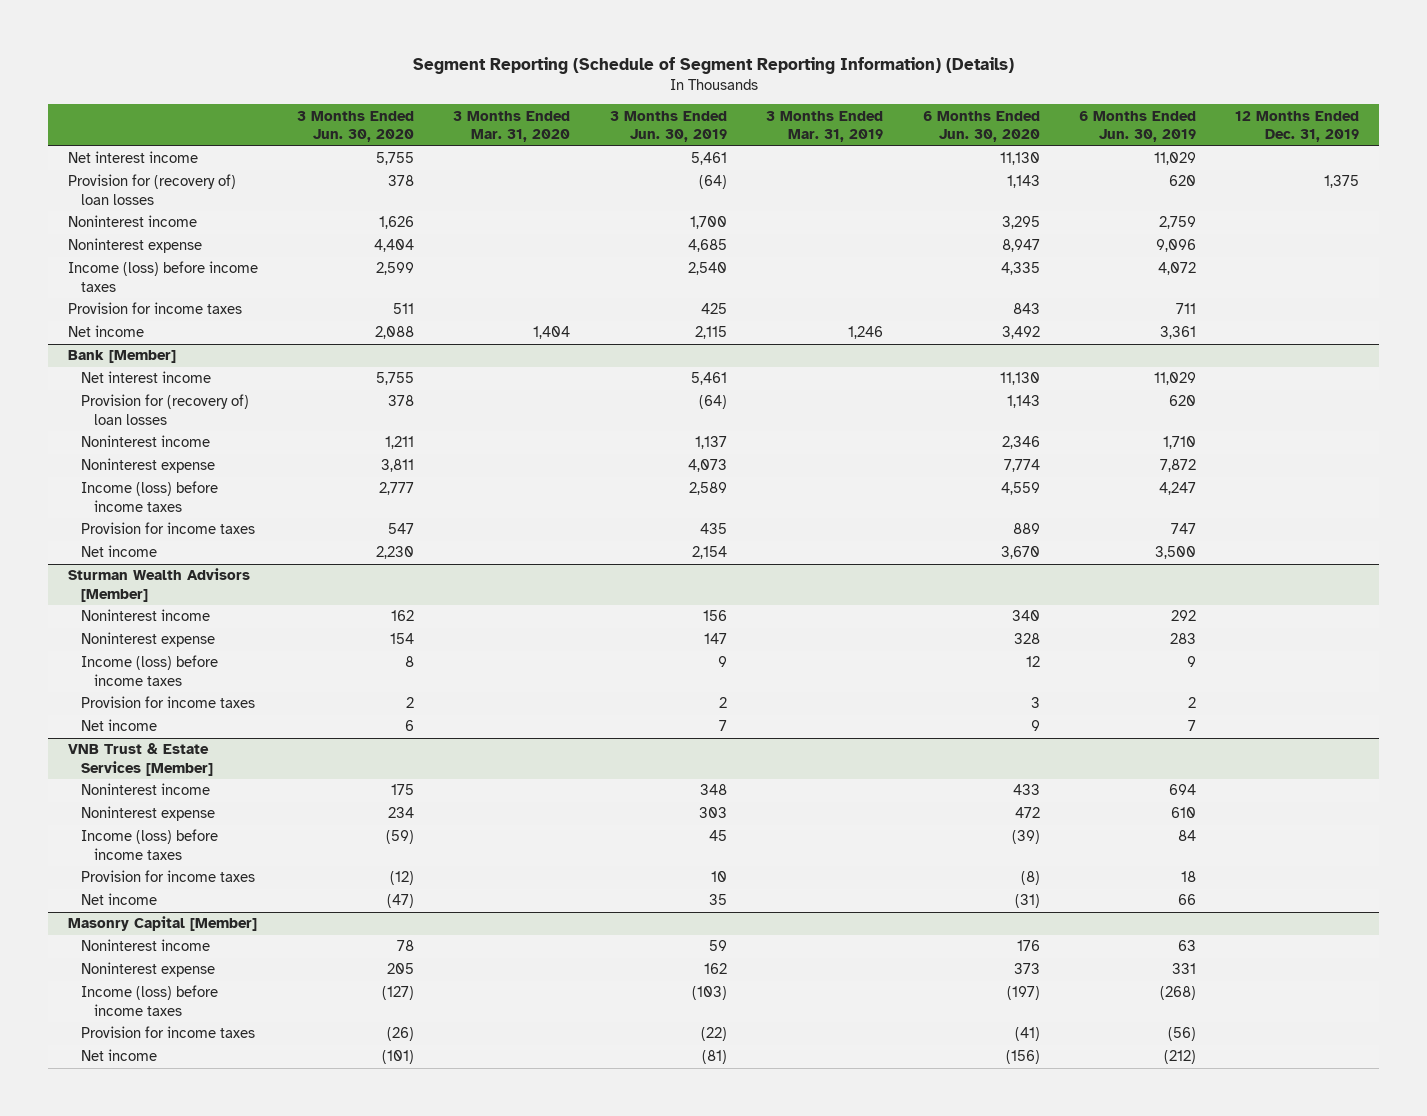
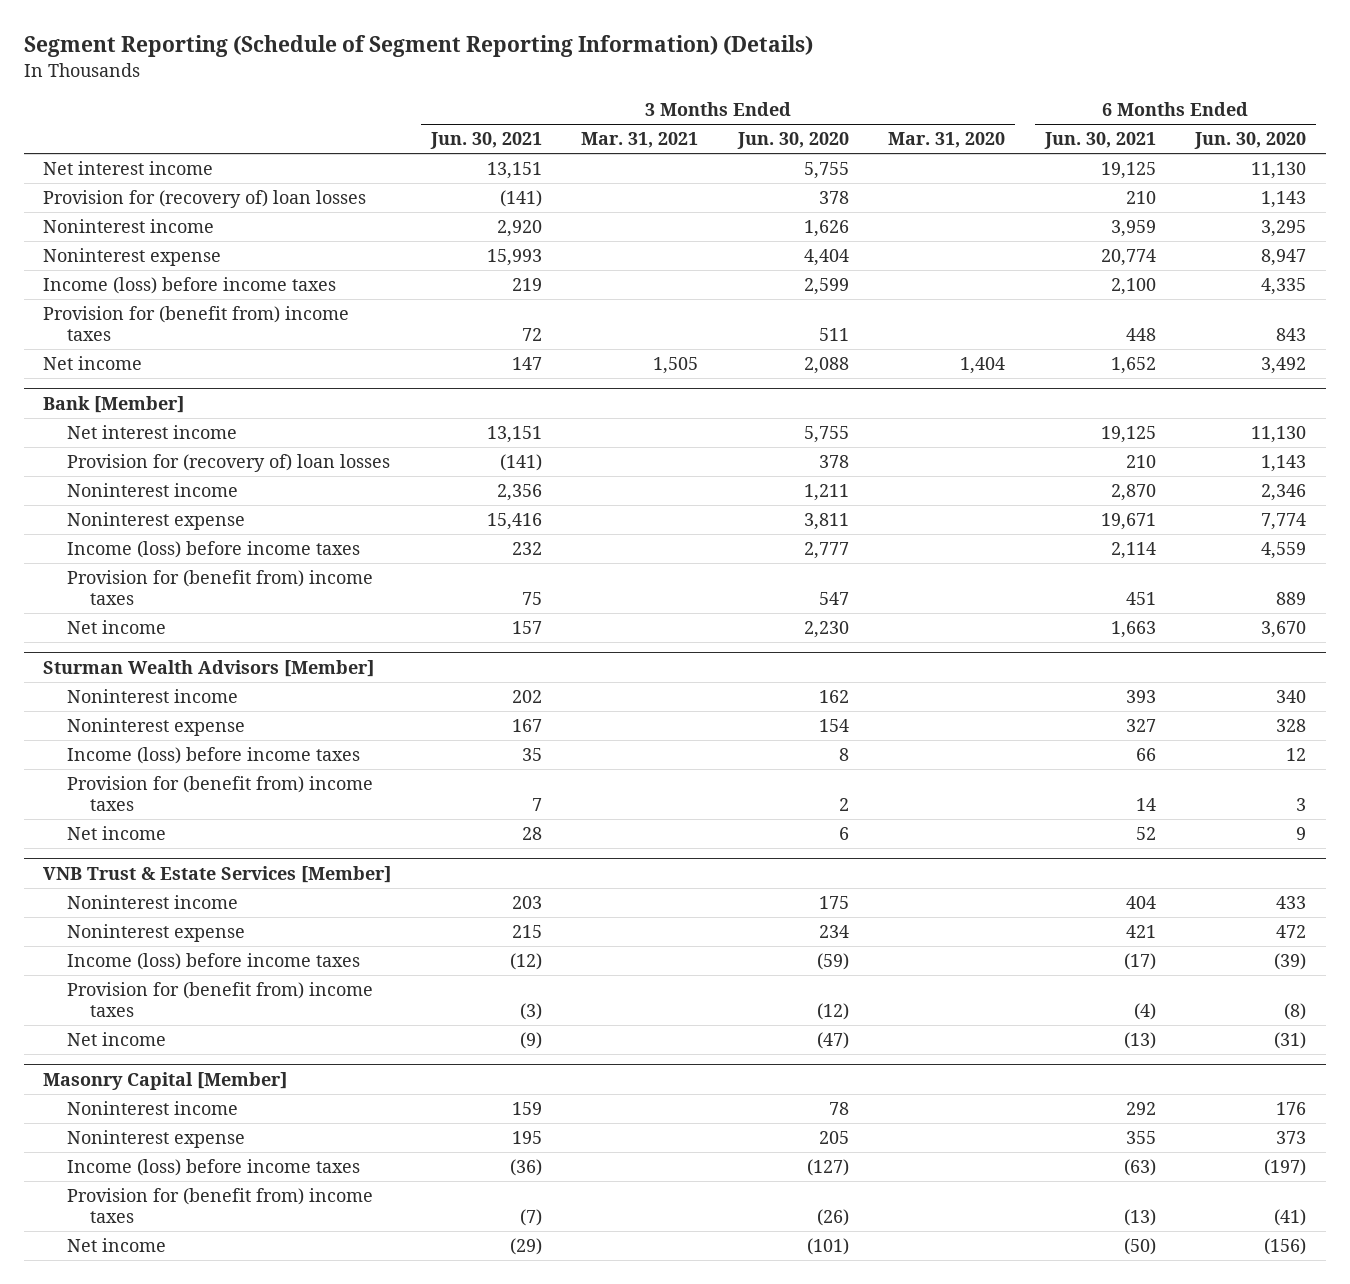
- | 3 Months Ended Jun. 30, 2020 | 3 Months Ended Mar. 31, 2020 | 3 Months Ended Jun. 30, 2019 | 3 Months Ended Mar. 31, 2019 | 6 Months Ended Jun. 30, 2020 | 6 Months Ended Jun. 30, 2019 | 12 Months Ended Dec. 31, 2019
+ | 3 Months Ended Jun. 30, 2021 | 3 Months Ended Mar. 31, 2021 | 3 Months Ended Jun. 30, 2020 | 3 Months Ended Mar. 31, 2020 | 6 Months Ended Jun. 30, 2021 | 6 Months Ended Jun. 30, 2020
- Provision for income taxes | 511 | | 425 | | 843 | 711 |
+ Provision for (benefit from) income taxes | 72 | | 511 | | 448 | 843
@ Bank [Member]
- Provision for income taxes | 547 | | 435 | | 889 | 747 |
+ Provision for (benefit from) income taxes | 75 | | 547 | | 451 | 889
@ Sturman Wealth Advisors [Member]
- Provision for income taxes | 2 | | 2 | | 3 | 2 |
+ Provision for (benefit from) income taxes | 7 | | 2 | | 14 | 3
@ VNB Trust & Estate Services [Member]
- Provision for income taxes | (12) | | 10 | | (8) | 18 |
+ Provision for (benefit from) income taxes | (3) | | (12) | | (4) | (8)
@ Masonry Capital [Member]
- Provision for income taxes | (26) | | (22) | | (41) | (56) |
+ Provision for (benefit from) income taxes | (7) | | (26) | | (13) | (41)

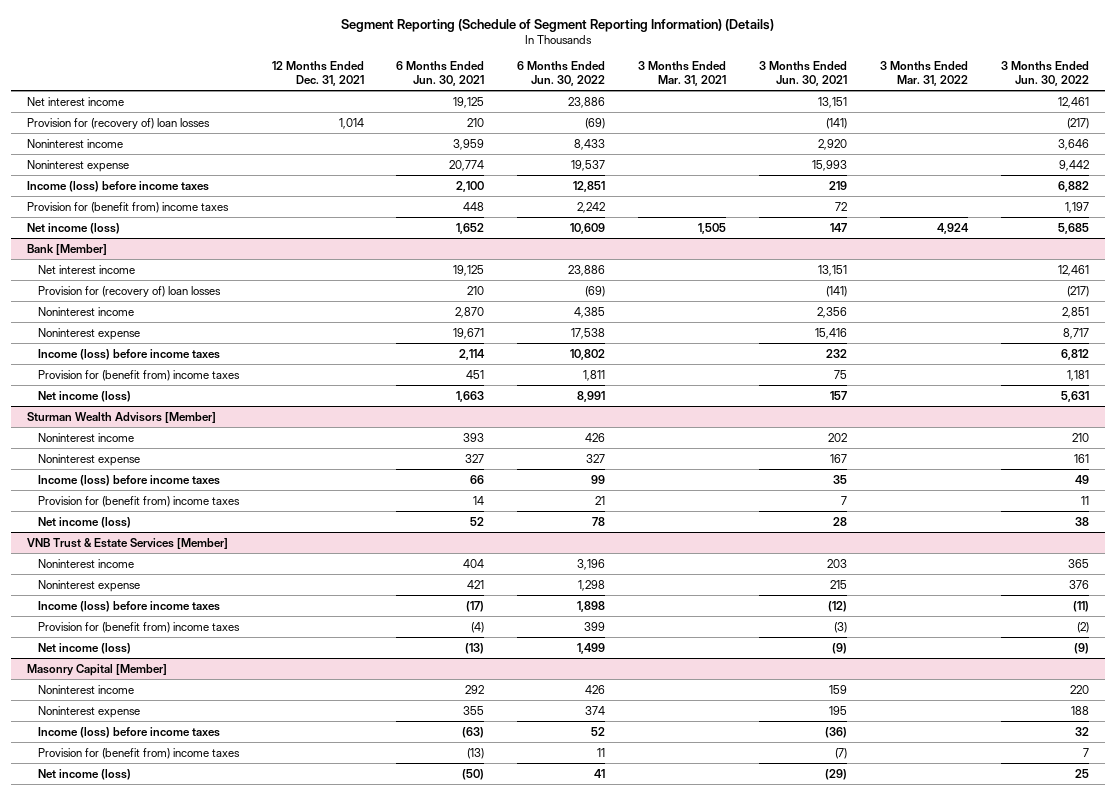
- | 3 Months Ended Jun. 30, 2021 | 3 Months Ended Mar. 31, 2021 | 3 Months Ended Jun. 30, 2020 | 3 Months Ended Mar. 31, 2020 | 6 Months Ended Jun. 30, 2021 | 6 Months Ended Jun. 30, 2020
+ | 12 Months Ended Dec. 31, 2021 | 6 Months Ended Jun. 30, 2021 | 6 Months Ended Jun. 30, 2022 | 3 Months Ended Mar. 31, 2021 | 3 Months Ended Jun. 30, 2021 | 3 Months Ended Mar. 31, 2022 | 3 Months Ended Jun. 30, 2022
- Net income | 147 | 1,505 | 2,088 | 1,404 | 1,652 | 3,492
+ Net income (loss) | | 1,652 | 10,609 | 1,505 | 147 | 4,924 | 5,685
@ Bank [Member]
- Net income | 157 | | 2,230 | | 1,663 | 3,670
+ Net income (loss) | | 1,663 | 8,991 | | 157 | | 5,631
@ Sturman Wealth Advisors [Member]
- Net income | 28 | | 6 | | 52 | 9
+ Net income (loss) | | 52 | 78 | | 28 | | 38
@ VNB Trust & Estate Services [Member]
- Net income | (9) | | (47) | | (13) | (31)
+ Net income (loss) | | (13) | 1,499 | | (9) | | (9)
@ Masonry Capital [Member]
- Net income | (29) | | (101) | | (50) | (156)
+ Net income (loss) | | (50) | 41 | | (29) | | 25

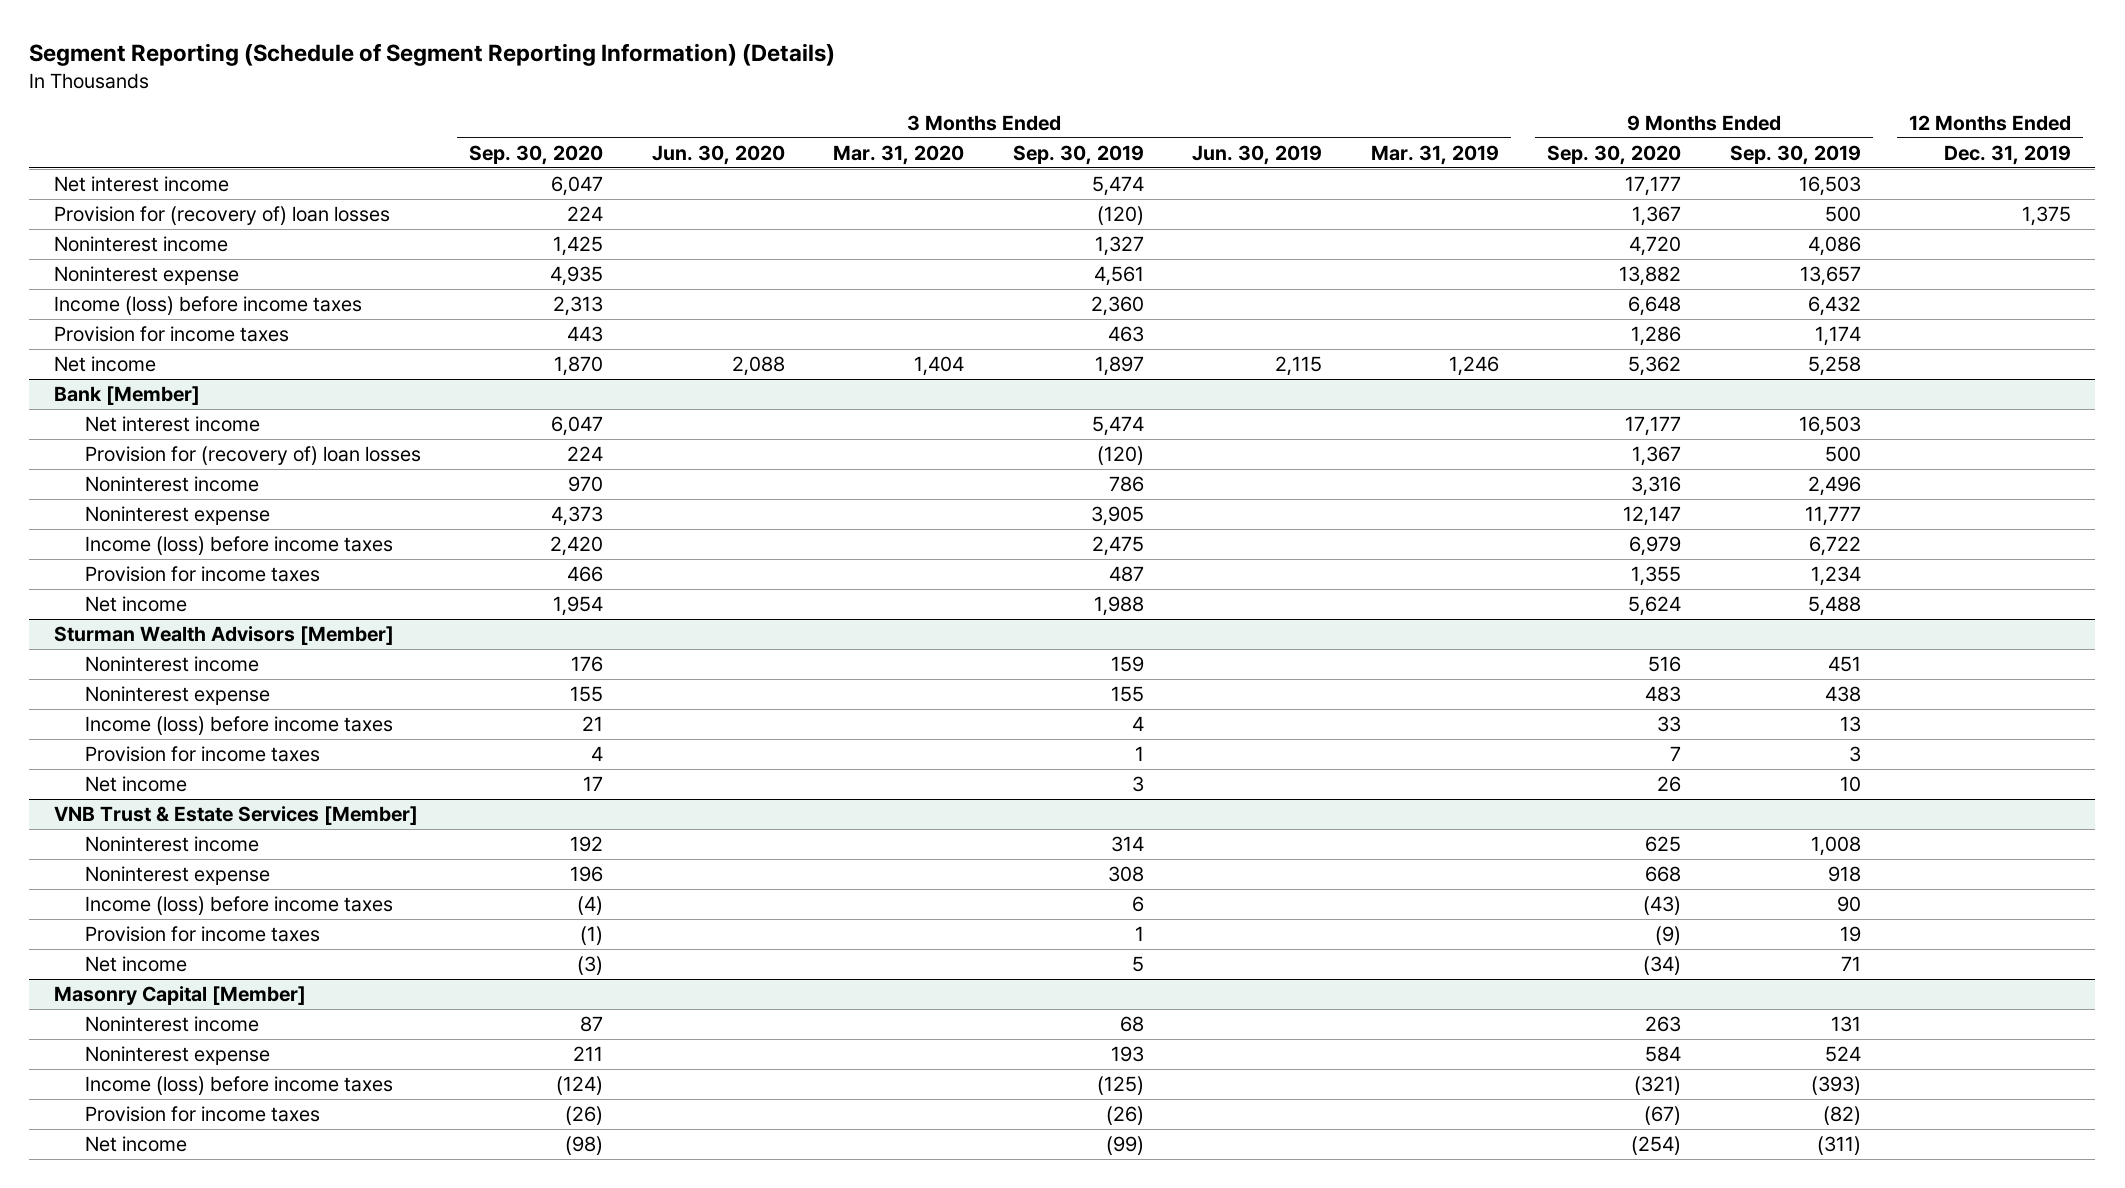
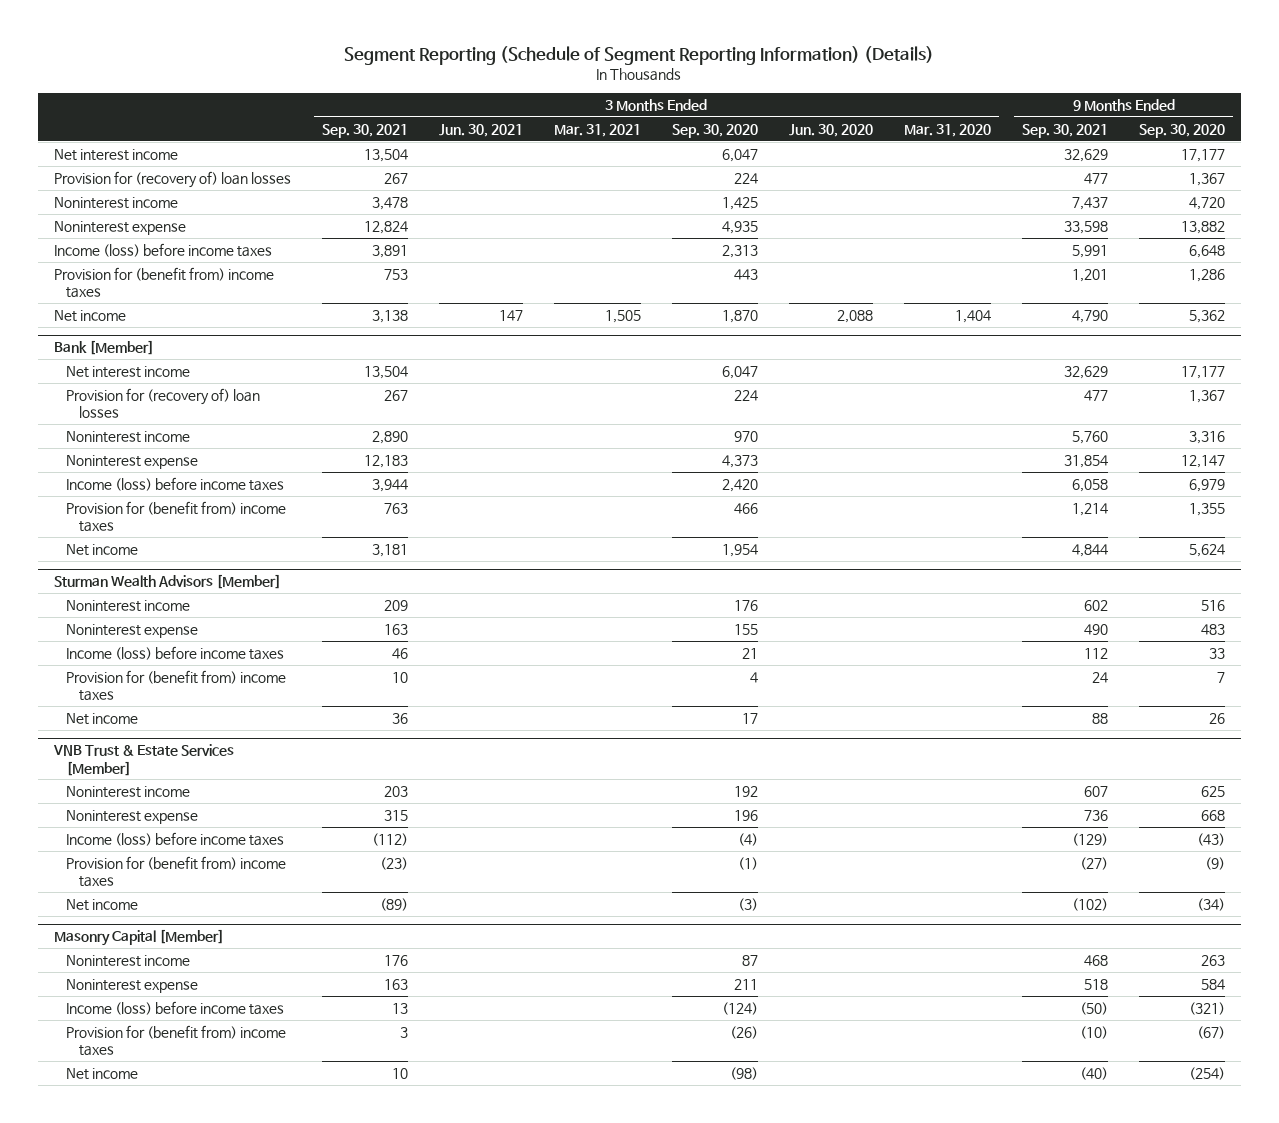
- | 3 Months Ended Sep. 30, 2020 | 3 Months Ended Jun. 30, 2020 | 3 Months Ended Mar. 31, 2020 | 3 Months Ended Sep. 30, 2019 | 3 Months Ended Jun. 30, 2019 | 3 Months Ended Mar. 31, 2019 | 9 Months Ended Sep. 30, 2020 | 9 Months Ended Sep. 30, 2019 | 12 Months Ended Dec. 31, 2019
+ | 3 Months Ended Sep. 30, 2021 | 3 Months Ended Jun. 30, 2021 | 3 Months Ended Mar. 31, 2021 | 3 Months Ended Sep. 30, 2020 | 3 Months Ended Jun. 30, 2020 | 3 Months Ended Mar. 31, 2020 | 9 Months Ended Sep. 30, 2021 | 9 Months Ended Sep. 30, 2020
- Provision for income taxes | 443 | | | 463 | | | 1,286 | 1,174 |
+ Provision for (benefit from) income taxes | 753 | | | 443 | | | 1,201 | 1,286
@ Bank [Member]
- Provision for income taxes | 466 | | | 487 | | | 1,355 | 1,234 |
+ Provision for (benefit from) income taxes | 763 | | | 466 | | | 1,214 | 1,355
@ Sturman Wealth Advisors [Member]
- Provision for income taxes | 4 | | | 1 | | | 7 | 3 |
+ Provision for (benefit from) income taxes | 10 | | | 4 | | | 24 | 7
@ VNB Trust & Estate Services [Member]
- Provision for income taxes | (1) | | | 1 | | | (9) | 19 |
+ Provision for (benefit from) income taxes | (23) | | | (1) | | | (27) | (9)
@ Masonry Capital [Member]
- Provision for income taxes | (26) | | | (26) | | | (67) | (82) |
+ Provision for (benefit from) income taxes | 3 | | | (26) | | | (10) | (67)

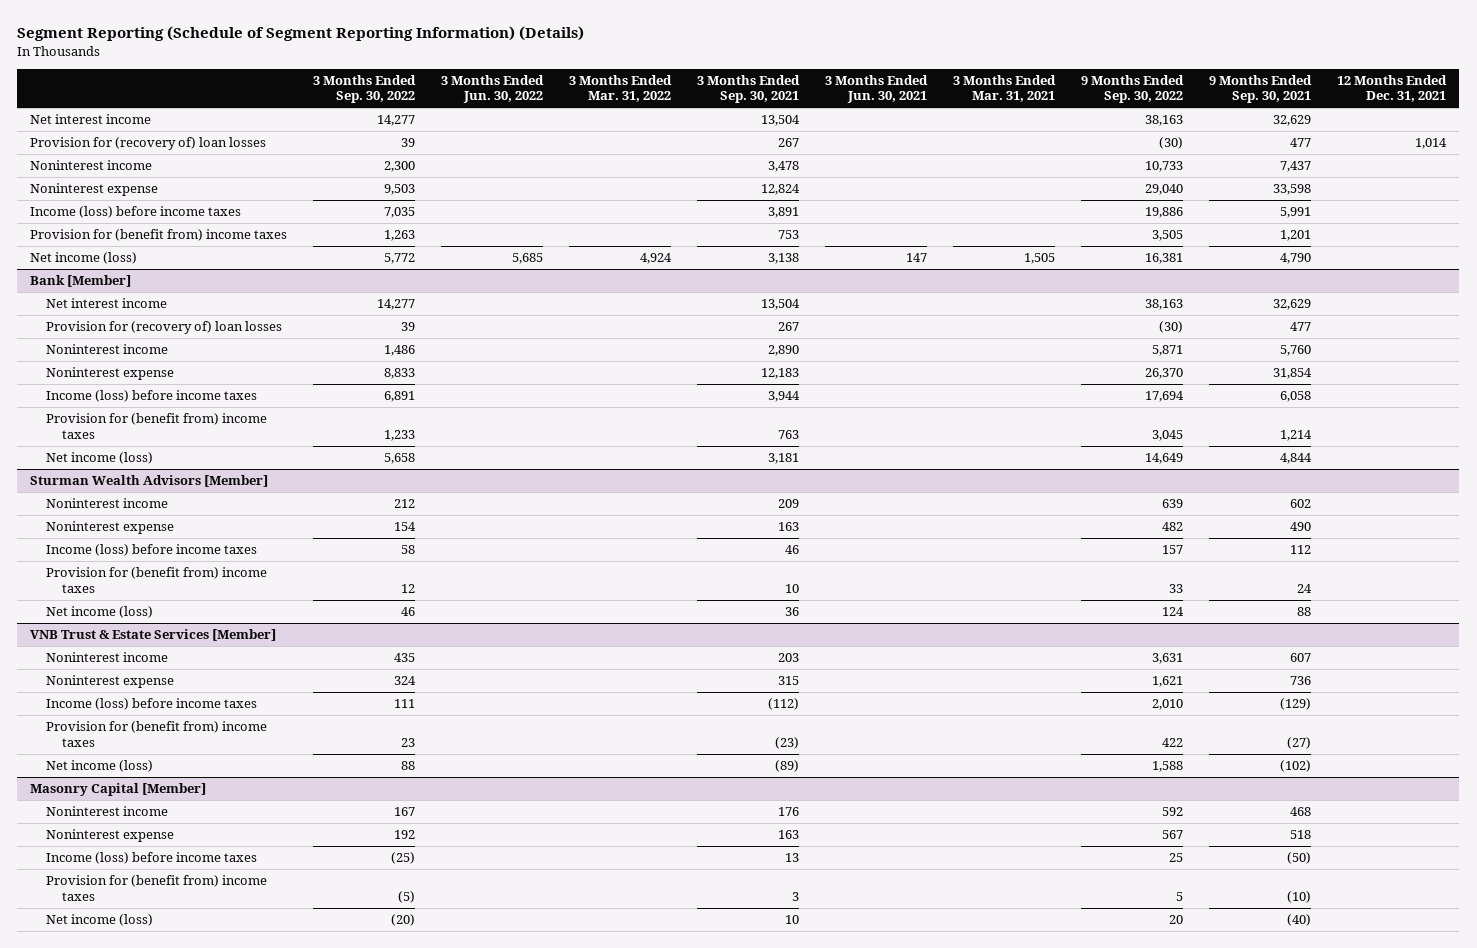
- | 3 Months Ended Sep. 30, 2021 | 3 Months Ended Jun. 30, 2021 | 3 Months Ended Mar. 31, 2021 | 3 Months Ended Sep. 30, 2020 | 3 Months Ended Jun. 30, 2020 | 3 Months Ended Mar. 31, 2020 | 9 Months Ended Sep. 30, 2021 | 9 Months Ended Sep. 30, 2020
+ | 3 Months Ended Sep. 30, 2022 | 3 Months Ended Jun. 30, 2022 | 3 Months Ended Mar. 31, 2022 | 3 Months Ended Sep. 30, 2021 | 3 Months Ended Jun. 30, 2021 | 3 Months Ended Mar. 31, 2021 | 9 Months Ended Sep. 30, 2022 | 9 Months Ended Sep. 30, 2021 | 12 Months Ended Dec. 31, 2021
- Net income | 3,138 | 147 | 1,505 | 1,870 | 2,088 | 1,404 | 4,790 | 5,362
+ Net income (loss) | 5,772 | 5,685 | 4,924 | 3,138 | 147 | 1,505 | 16,381 | 4,790 |
@ Bank [Member]
- Net income | 3,181 | | | 1,954 | | | 4,844 | 5,624
+ Net income (loss) | 5,658 | | | 3,181 | | | 14,649 | 4,844 |
@ Sturman Wealth Advisors [Member]
- Net income | 36 | | | 17 | | | 88 | 26
+ Net income (loss) | 46 | | | 36 | | | 124 | 88 |
@ VNB Trust & Estate Services [Member]
- Net income | (89) | | | (3) | | | (102) | (34)
+ Net income (loss) | 88 | | | (89) | | | 1,588 | (102) |
@ Masonry Capital [Member]
- Net income | 10 | | | (98) | | | (40) | (254)
+ Net income (loss) | (20) | | | 10 | | | 20 | (40) |

